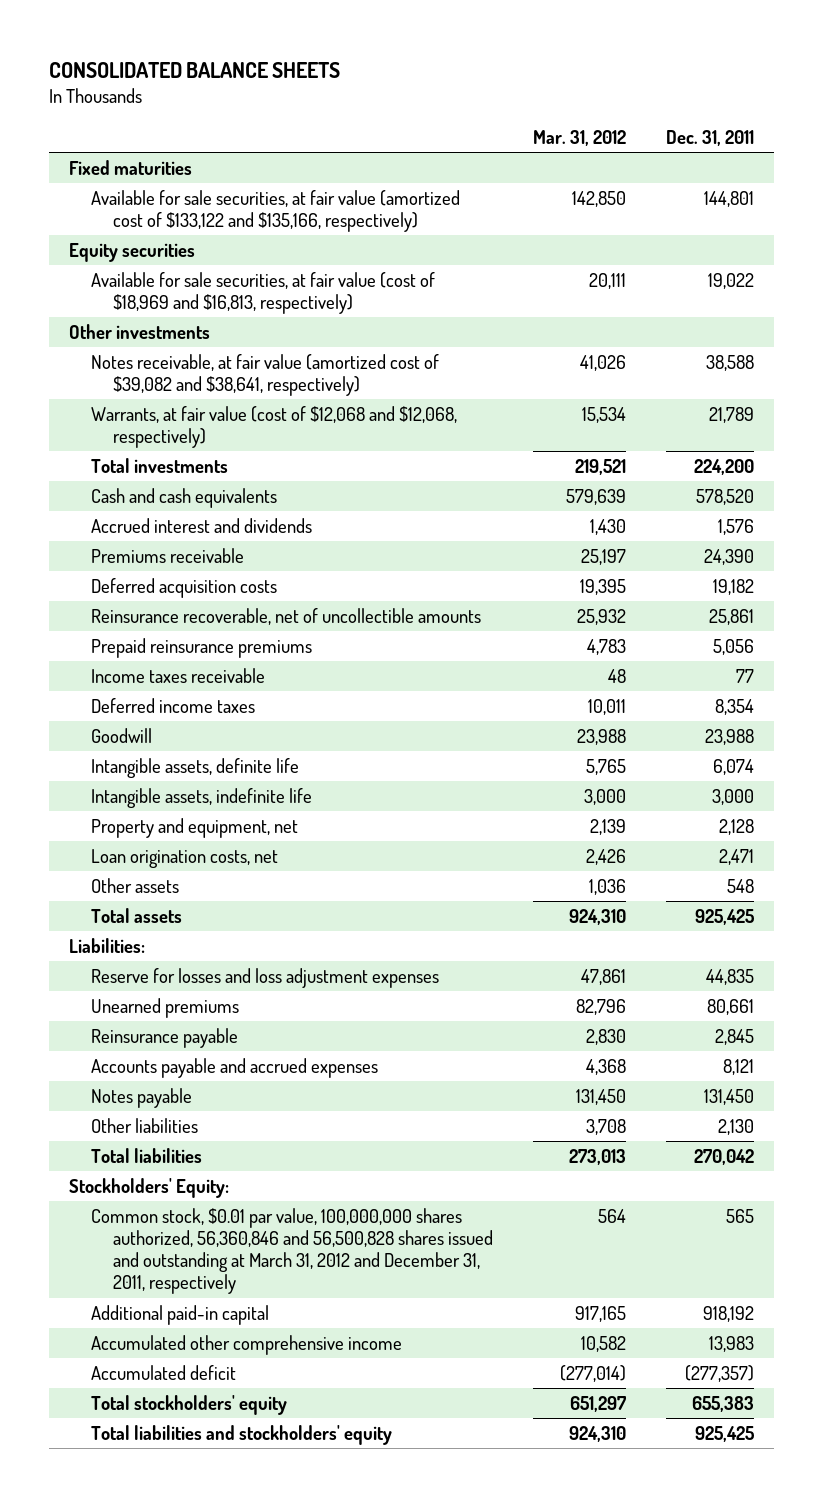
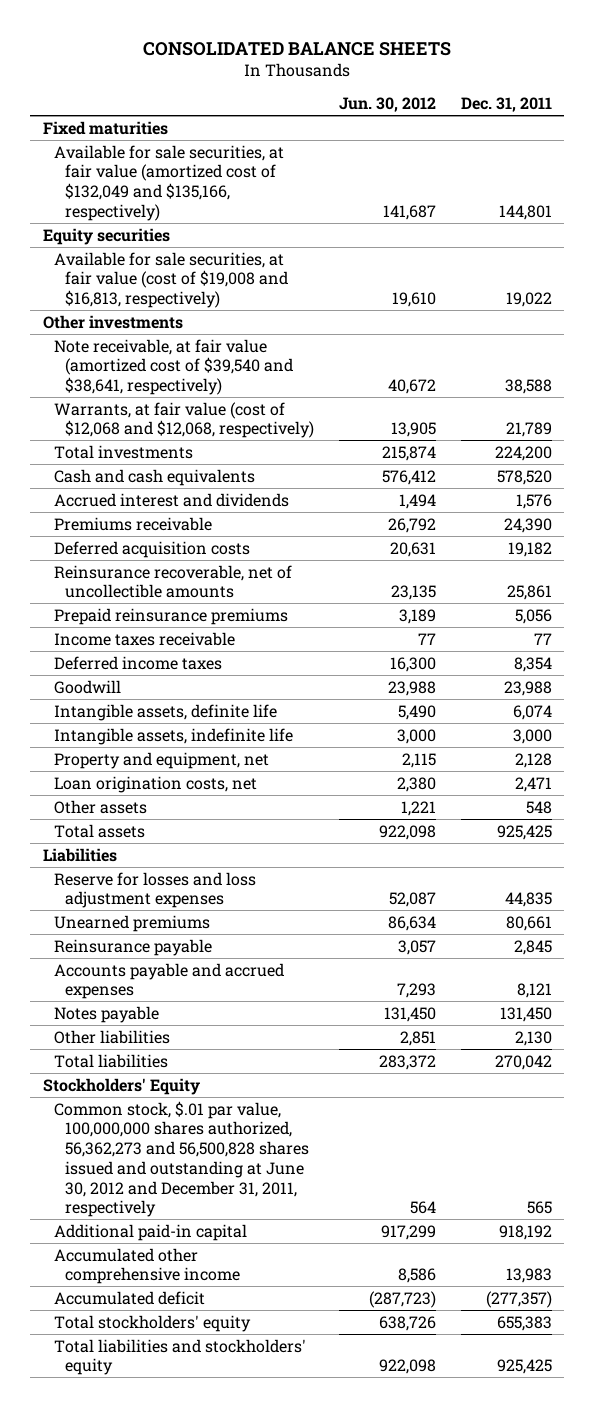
- | Mar. 31, 2012 | Dec. 31, 2011
+ | Jun. 30, 2012 | Dec. 31, 2011
- Available for sale securities, at fair value (amortized cost of $133,122 and $135,166, respectively) | 142,850 | 144,801
+ Available for sale securities, at fair value (amortized cost of $132,049 and $135,166, respectively) | 141,687 | 144,801
- Available for sale securities, at fair value (cost of $18,969 and $16,813, respectively) | 20,111 | 19,022
+ Available for sale securities, at fair value (cost of $19,008 and $16,813, respectively) | 19,610 | 19,022
- Notes receivable, at fair value (amortized cost of $39,082 and $38,641, respectively) | 41,026 | 38,588
+ Note receivable, at fair value (amortized cost of $39,540 and $38,641, respectively) | 40,672 | 38,588
- Liabilities:
+ Liabilities
- Stockholders' Equity:
- Common stock, $0.01 par value, 100,000,000 shares authorized, 56,360,846 and 56,500,828 shares issued and outstanding at March 31, 2012 and December 31, 2011, respectively | 564 | 565
+ Stockholders' Equity
+ Common stock, $.01 par value, 100,000,000 shares authorized, 56,362,273 and 56,500,828 shares issued and outstanding at June 30, 2012 and December 31, 2011, respectively | 564 | 565

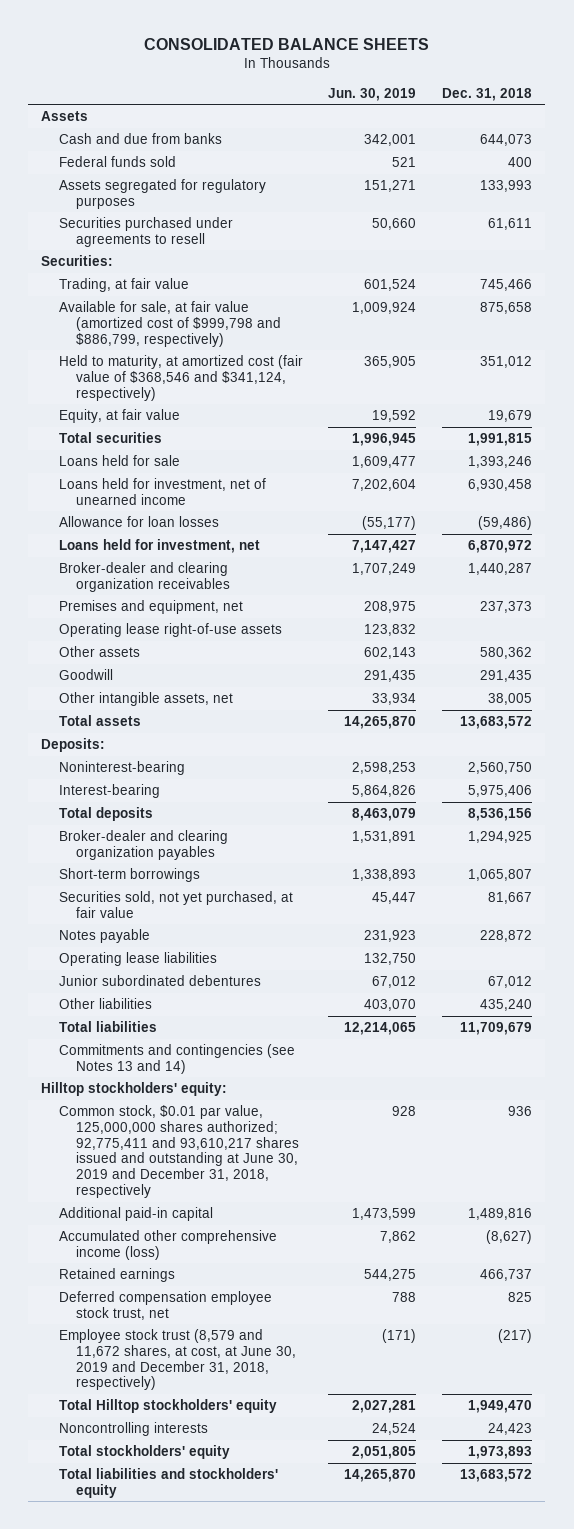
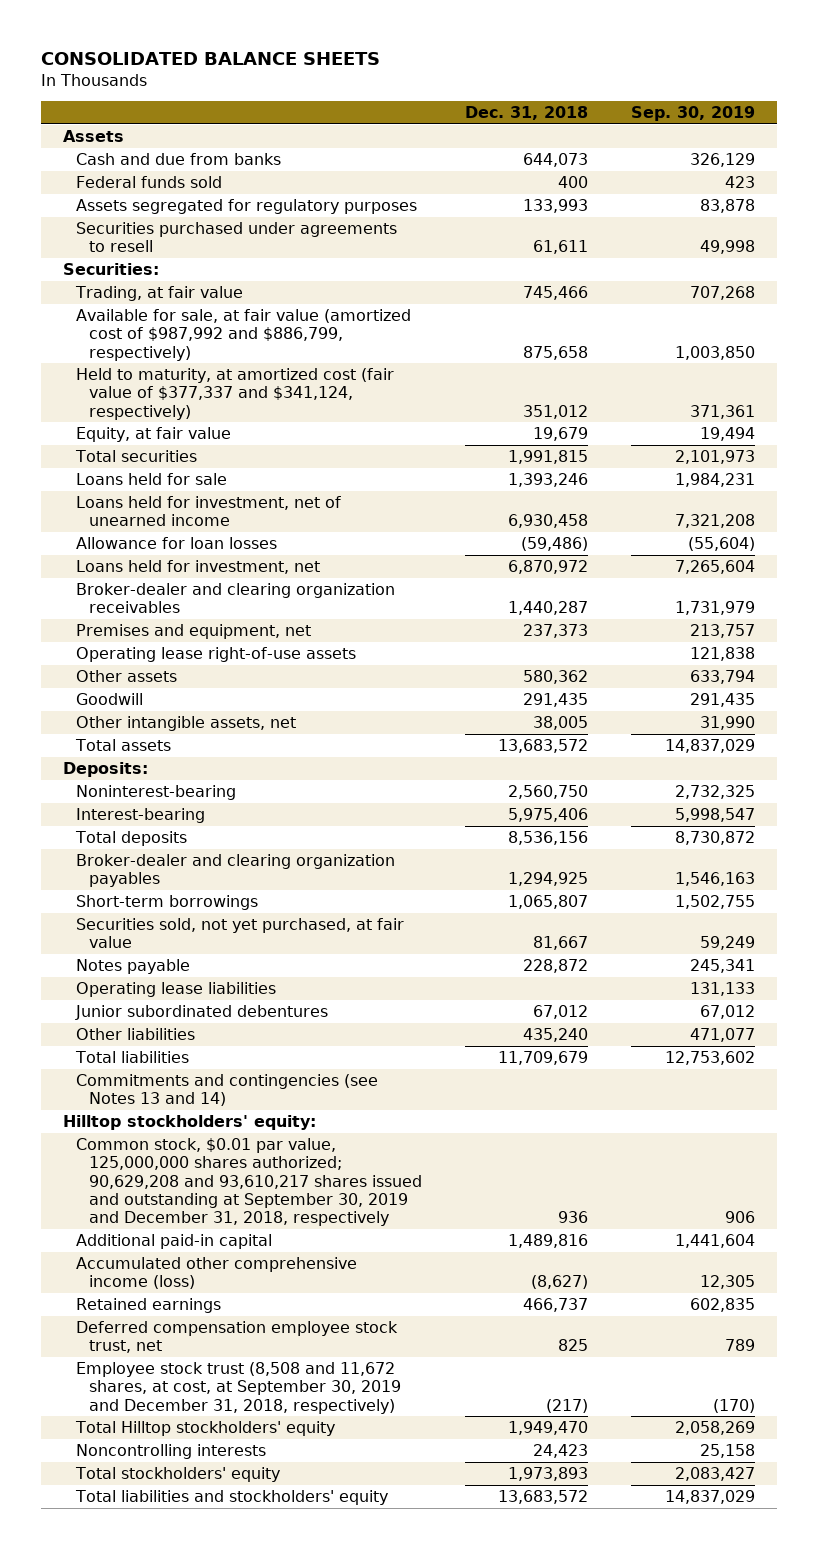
- | Jun. 30, 2019 | Dec. 31, 2018
+ | Dec. 31, 2018 | Sep. 30, 2019
- Available for sale, at fair value (amortized cost of $999,798 and $886,799, respectively) | 1,009,924 | 875,658
- Held to maturity, at amortized cost (fair value of $368,546 and $341,124, respectively) | 365,905 | 351,012
+ Available for sale, at fair value (amortized cost of $987,992 and $886,799, respectively) | 875,658 | 1,003,850
+ Held to maturity, at amortized cost (fair value of $377,337 and $341,124, respectively) | 351,012 | 371,361
- Common stock, $0.01 par value, 125,000,000 shares authorized; 92,775,411 and 93,610,217 shares issued and outstanding at June 30, 2019 and December 31, 2018, respectively | 928 | 936
+ Common stock, $0.01 par value, 125,000,000 shares authorized; 90,629,208 and 93,610,217 shares issued and outstanding at September 30, 2019 and December 31, 2018, respectively | 936 | 906
- Employee stock trust (8,579 and 11,672 shares, at cost, at June 30, 2019 and December 31, 2018, respectively) | (171) | (217)
+ Employee stock trust (8,508 and 11,672 shares, at cost, at September 30, 2019 and December 31, 2018, respectively) | (217) | (170)

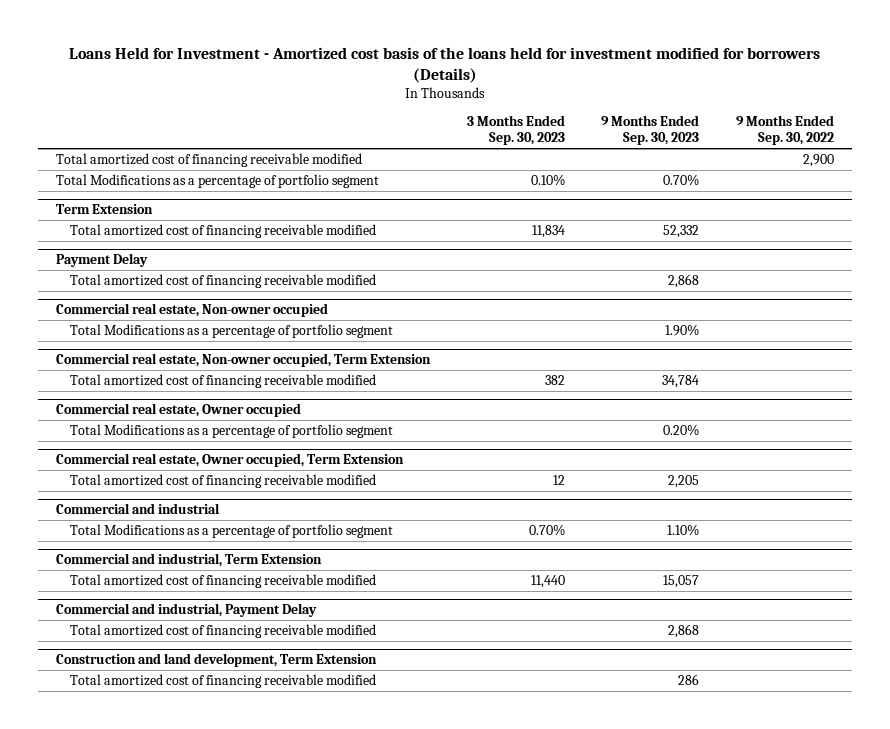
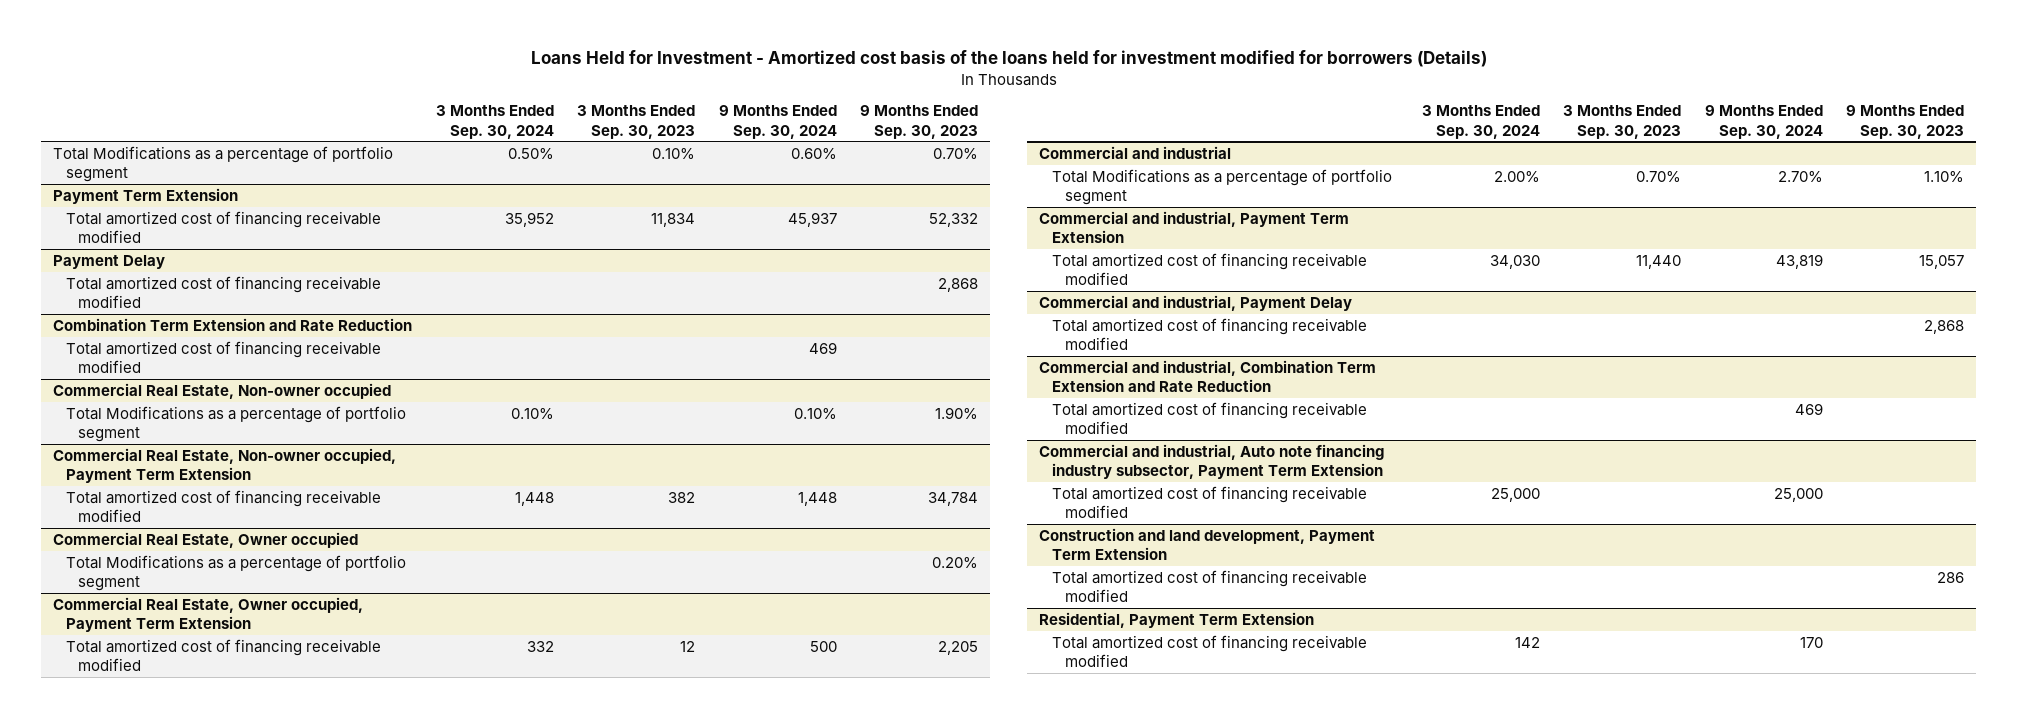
- | 3 Months Ended Sep. 30, 2023 | 9 Months Ended Sep. 30, 2023 | 9 Months Ended Sep. 30, 2022
+ | 3 Months Ended Sep. 30, 2024 | 3 Months Ended Sep. 30, 2023 | 9 Months Ended Sep. 30, 2024 | 9 Months Ended Sep. 30, 2023
- Total amortized cost of financing receivable modified | | | 2,900
- Term Extension
+ Payment Term Extension
- Commercial real estate, Non-owner occupied
+ Combination Term Extension and Rate Reduction
+ Total amortized cost of financing receivable modified | | | 469 |
+ Commercial Real Estate, Non-owner occupied
- Commercial real estate, Non-owner occupied, Term Extension
+ Commercial Real Estate, Non-owner occupied, Payment Term Extension
- Commercial real estate, Owner occupied
+ Commercial Real Estate, Owner occupied
- Commercial real estate, Owner occupied, Term Extension
+ Commercial Real Estate, Owner occupied, Payment Term Extension
- Commercial and industrial, Term Extension
+ Commercial and industrial, Payment Term Extension
- Construction and land development, Term Extension
+ Commercial and industrial, Combination Term Extension and Rate Reduction
+ Total amortized cost of financing receivable modified | | | 469 |
+ Commercial and industrial, Auto note financing industry subsector, Payment Term Extension
+ Total amortized cost of financing receivable modified | 25,000 | | 25,000 |
+ Construction and land development, Payment Term Extension
+ Residential, Payment Term Extension
+ Total amortized cost of financing receivable modified | 142 | | 170 |

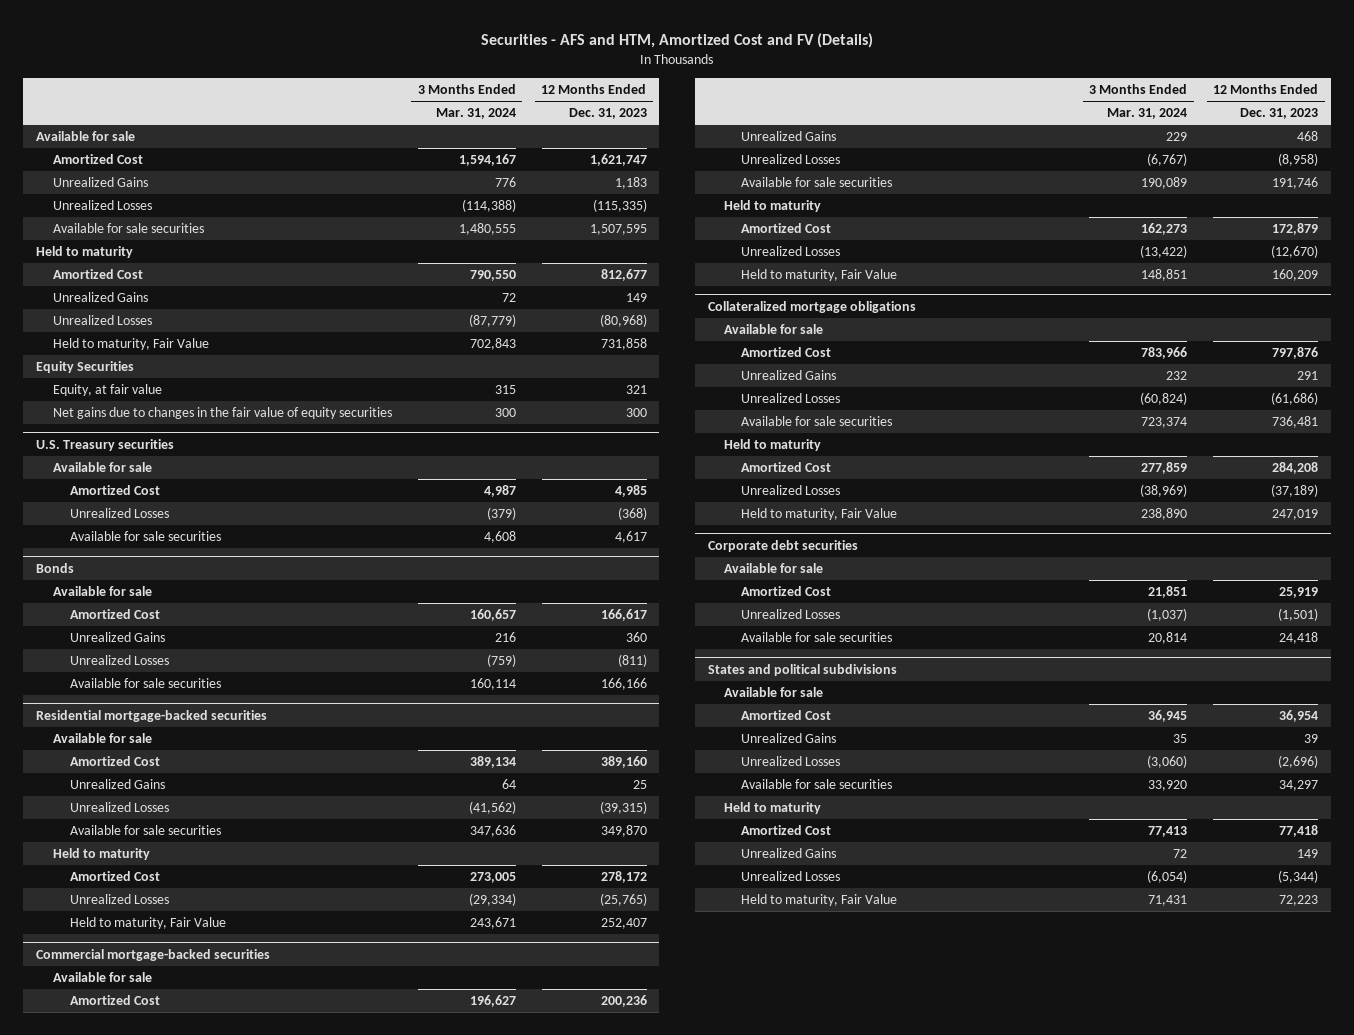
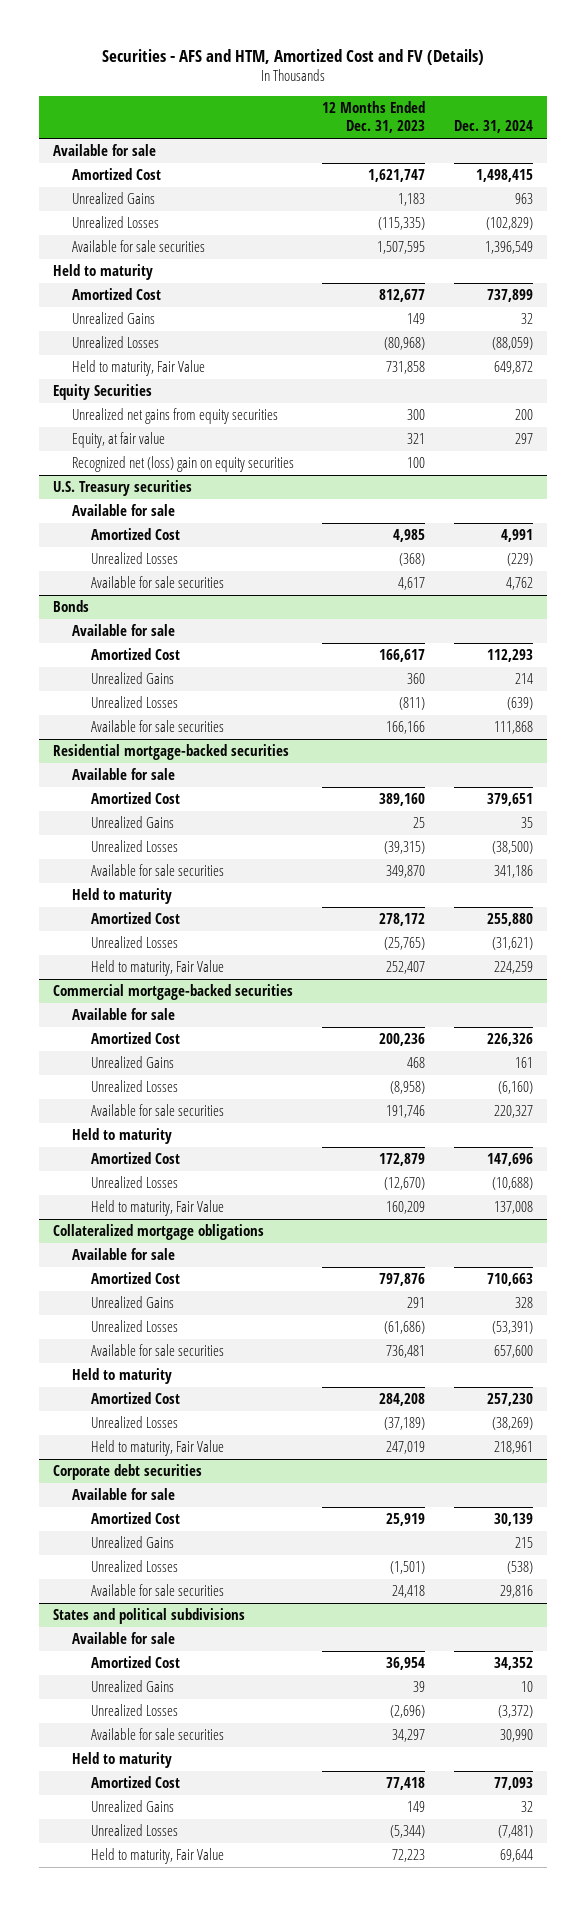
- | 3 Months Ended Mar. 31, 2024 | 12 Months Ended Dec. 31, 2023
+ | 12 Months Ended Dec. 31, 2023 | Dec. 31, 2024
+ Unrealized net gains from equity securities | 300 | 200
- Net gains due to changes in the fair value of equity securities | 300 | 300
+ Recognized net (loss) gain on equity securities | 100 |
@ Corporate debt securities
+ Unrealized Gains | | 215

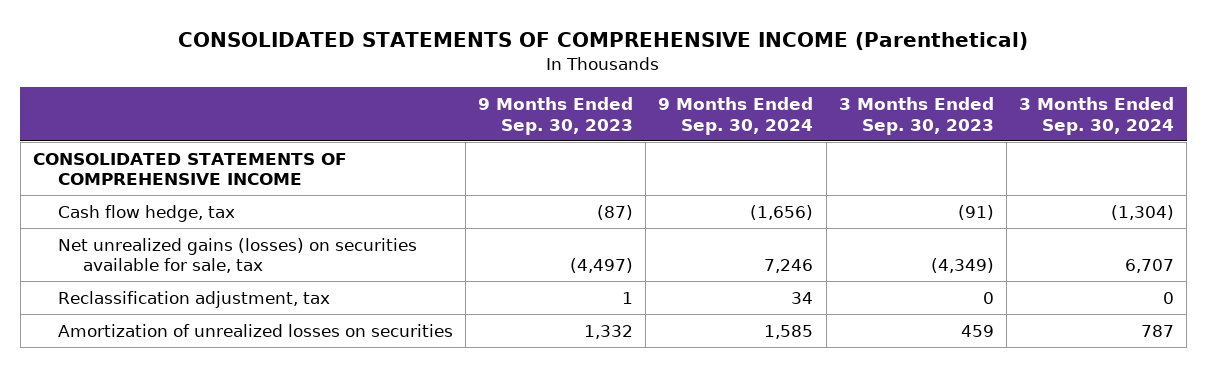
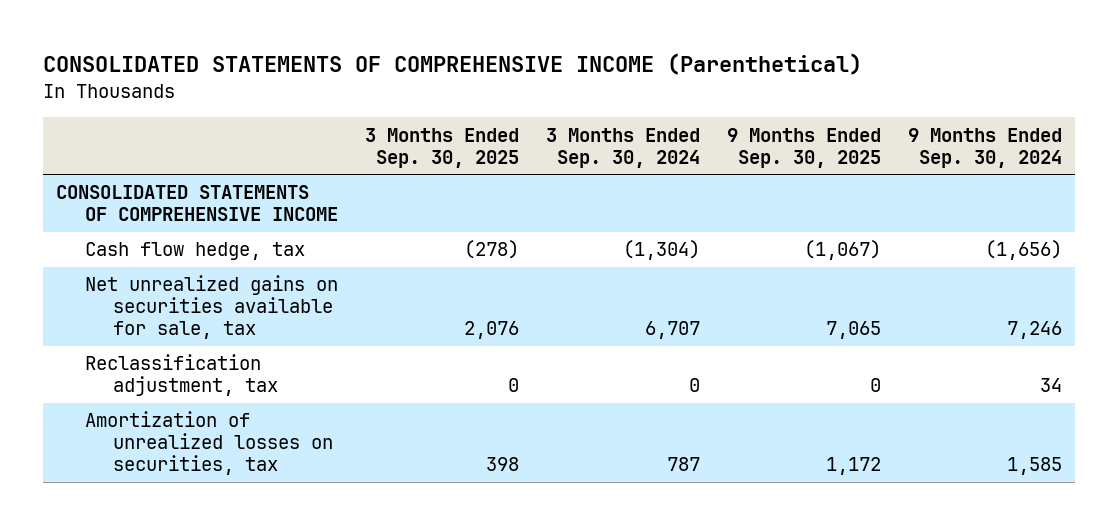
- | 9 Months Ended Sep. 30, 2023 | 9 Months Ended Sep. 30, 2024 | 3 Months Ended Sep. 30, 2023 | 3 Months Ended Sep. 30, 2024
+ | 3 Months Ended Sep. 30, 2025 | 3 Months Ended Sep. 30, 2024 | 9 Months Ended Sep. 30, 2025 | 9 Months Ended Sep. 30, 2024
- Net unrealized gains (losses) on securities available for sale, tax | (4,497) | 7,246 | (4,349) | 6,707
+ Net unrealized gains on securities available for sale, tax | 2,076 | 6,707 | 7,065 | 7,246
- Amortization of unrealized losses on securities | 1,332 | 1,585 | 459 | 787
+ Amortization of unrealized losses on securities, tax | 398 | 787 | 1,172 | 1,585

